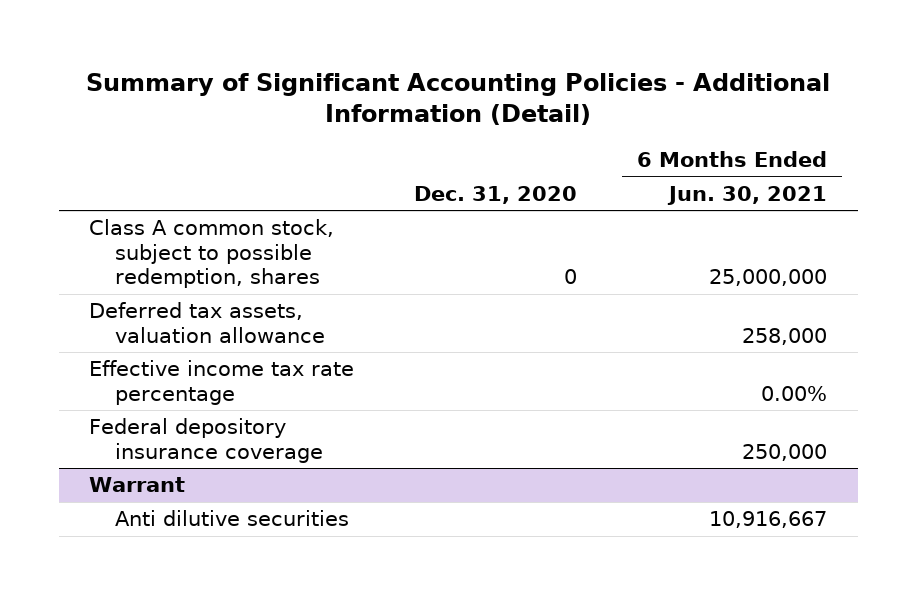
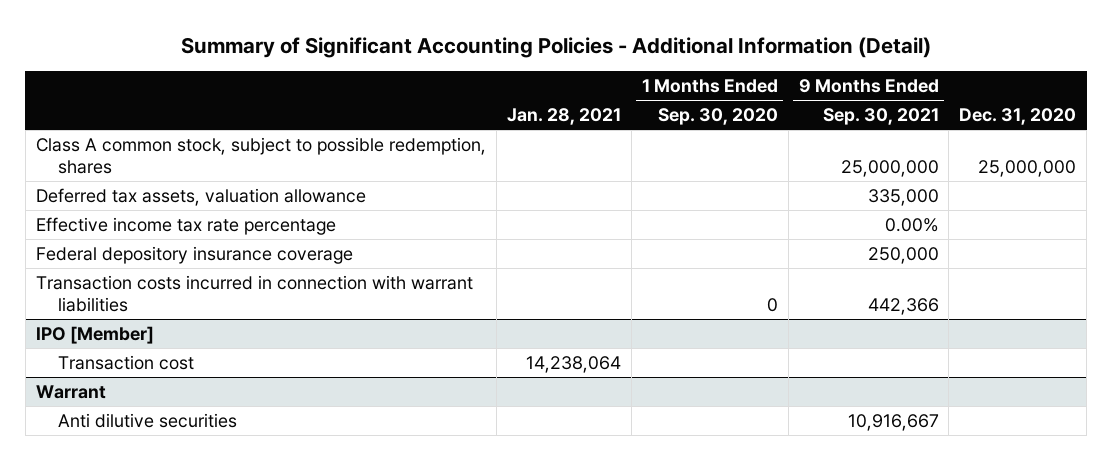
- | Dec. 31, 2020 | 6 Months Ended Jun. 30, 2021
+ | Jan. 28, 2021 | 1 Months Ended Sep. 30, 2020 | 9 Months Ended Sep. 30, 2021 | Dec. 31, 2020
- Class A common stock, subject to possible redemption, shares | 0 | 25,000,000
+ Class A common stock, subject to possible redemption, shares | | | 25,000,000 | 25,000,000
+ Transaction costs incurred in connection with warrant liabilities | | 0 | 442,366 |
+ IPO [Member]
+ Transaction cost | 14,238,064 | | |

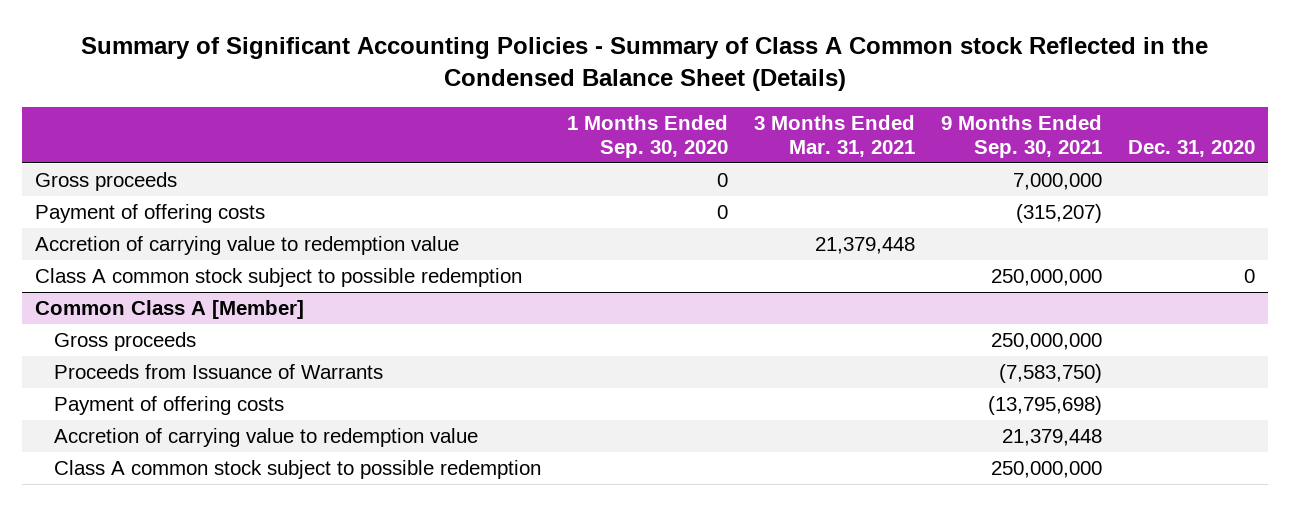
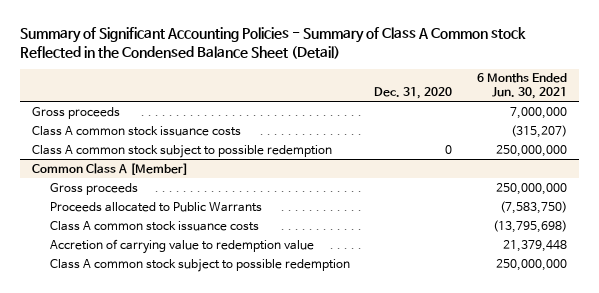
- Summary of Significant Accounting Policies - Summary of Class A Common stock Reflected in the Condensed Balance Sheet (Details)
+ Summary of Significant Accounting Policies - Summary of Class A Common stock Reflected in the Condensed Balance Sheet (Detail)
- | 1 Months Ended Sep. 30, 2020 | 3 Months Ended Mar. 31, 2021 | 9 Months Ended Sep. 30, 2021 | Dec. 31, 2020
+ | Dec. 31, 2020 | 6 Months Ended Jun. 30, 2021
- Payment of offering costs | 0 | | (315,207) |
- Accretion of carrying value to redemption value | | 21,379,448 | |
+ Class A common stock issuance costs | | (315,207)
@ Common Class A [Member]
- Proceeds from Issuance of Warrants | | | (7,583,750) |
- Payment of offering costs | | | (13,795,698) |
+ Proceeds allocated to Public Warrants | | (7,583,750)
+ Class A common stock issuance costs | | (13,795,698)

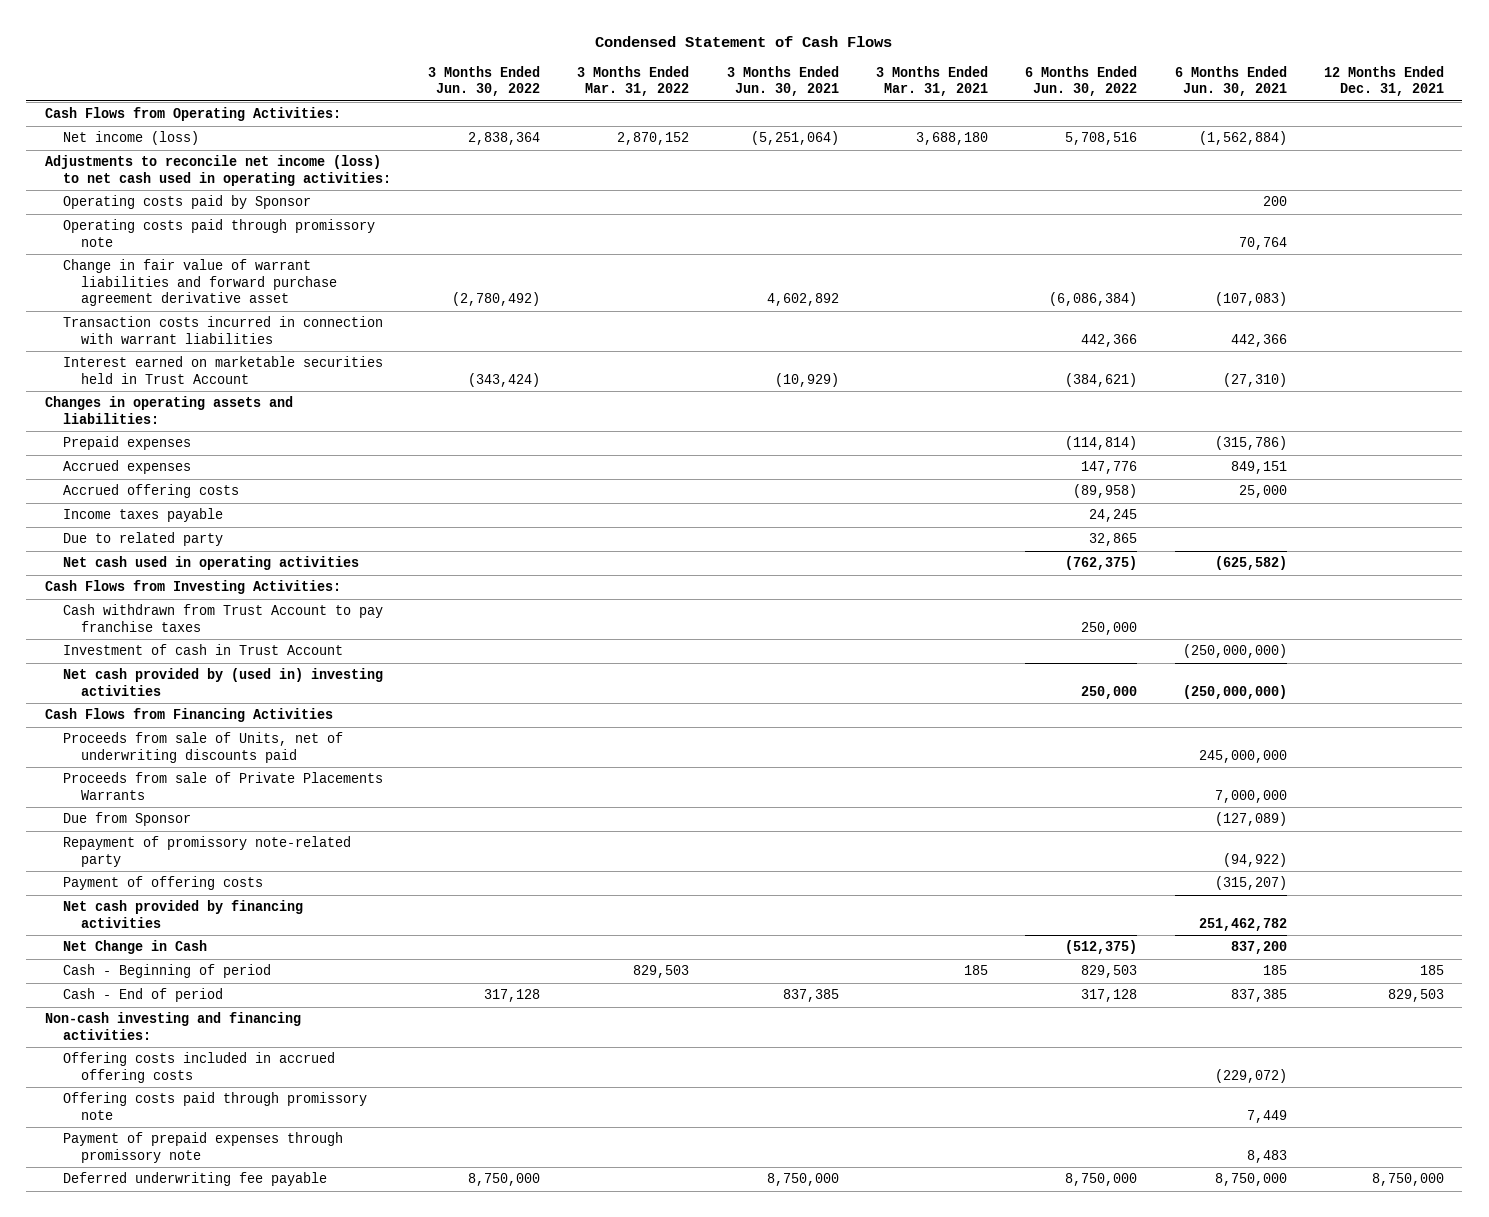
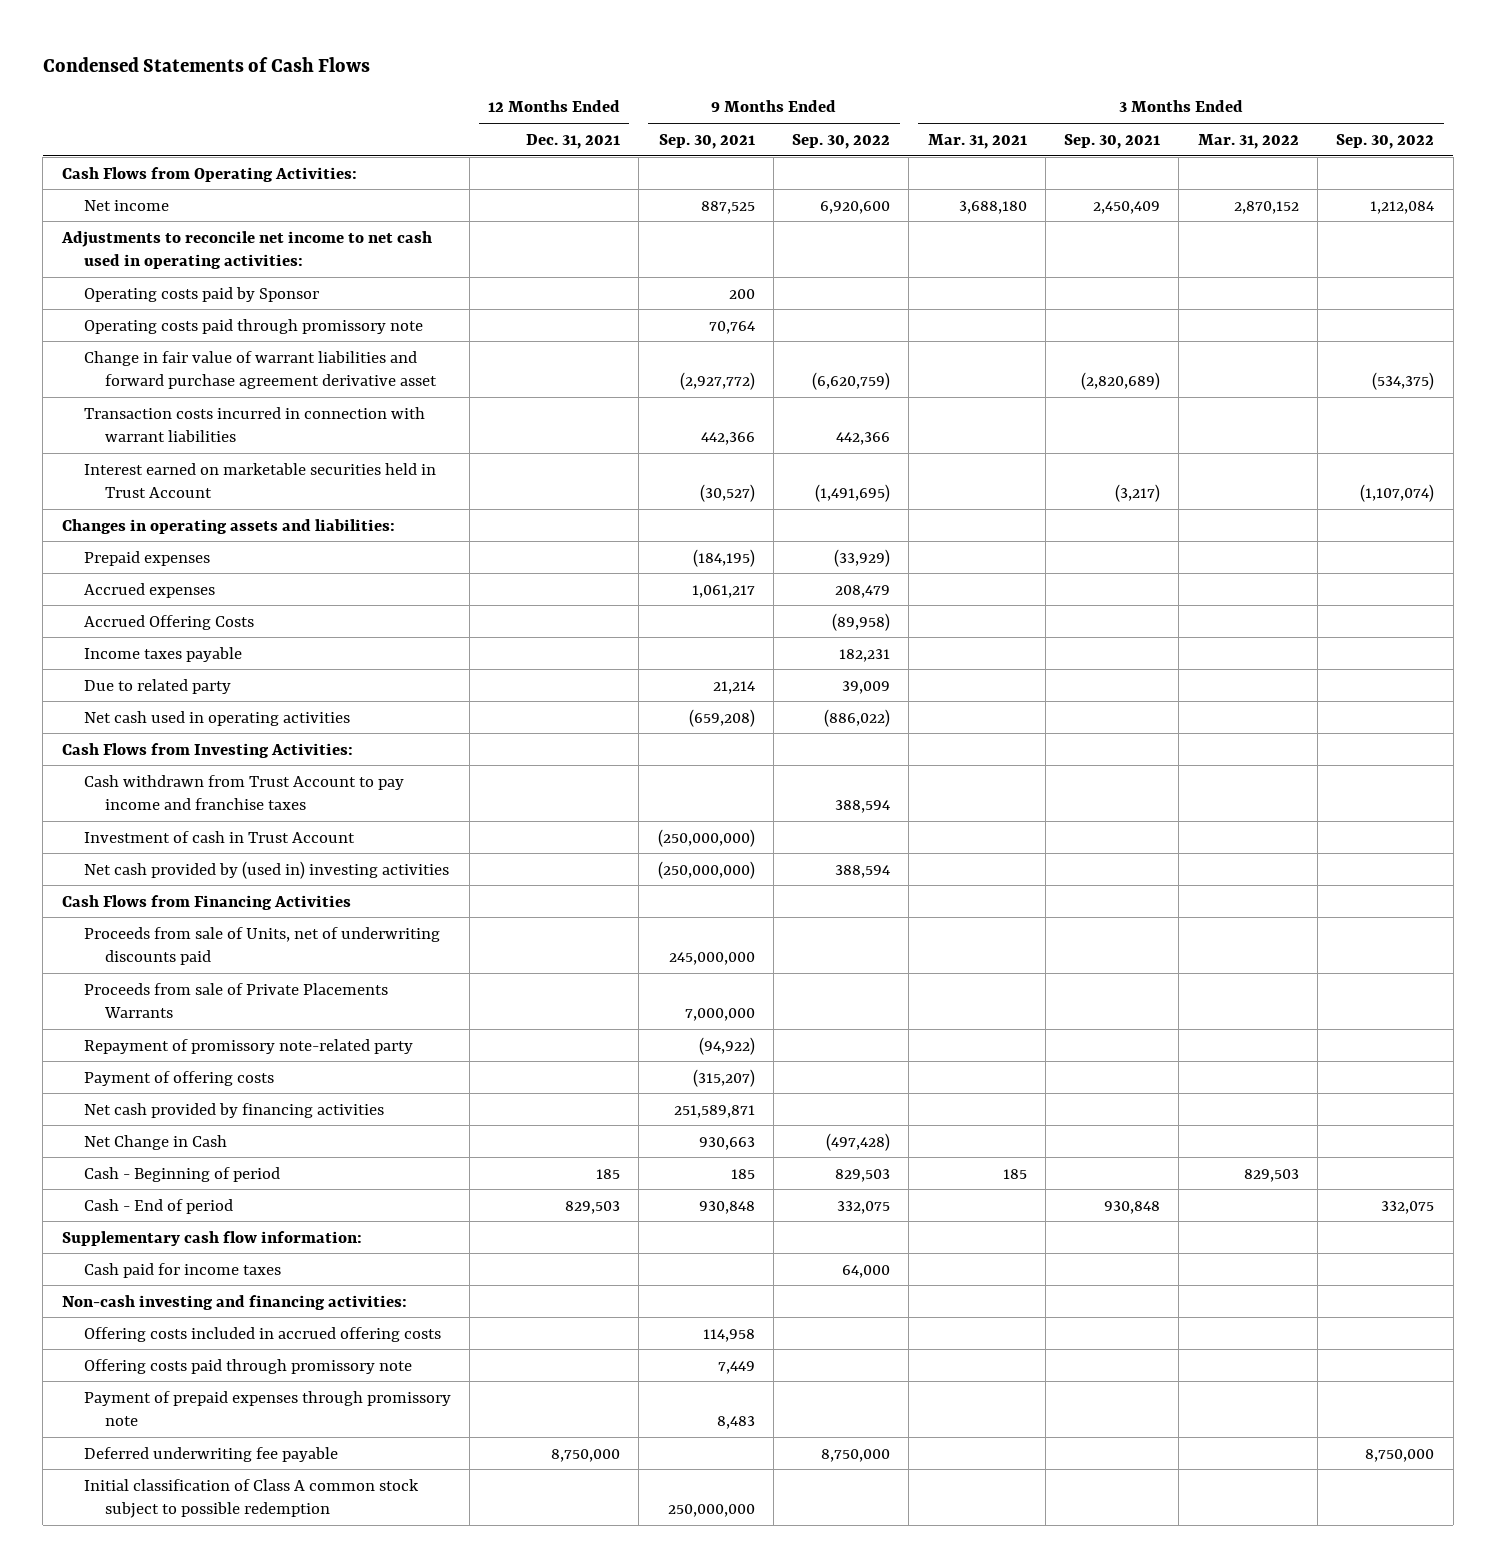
- Condensed Statement of Cash Flows
+ Condensed Statements of Cash Flows
- | 3 Months Ended Jun. 30, 2022 | 3 Months Ended Mar. 31, 2022 | 3 Months Ended Jun. 30, 2021 | 3 Months Ended Mar. 31, 2021 | 6 Months Ended Jun. 30, 2022 | 6 Months Ended Jun. 30, 2021 | 12 Months Ended Dec. 31, 2021
+ | 12 Months Ended Dec. 31, 2021 | 9 Months Ended Sep. 30, 2021 | 9 Months Ended Sep. 30, 2022 | 3 Months Ended Mar. 31, 2021 | 3 Months Ended Sep. 30, 2021 | 3 Months Ended Mar. 31, 2022 | 3 Months Ended Sep. 30, 2022
- Net income (loss) | 2,838,364 | 2,870,152 | (5,251,064) | 3,688,180 | 5,708,516 | (1,562,884) |
- Adjustments to reconcile net income (loss) to net cash used in operating activities:
+ Net income | | 887,525 | 6,920,600 | 3,688,180 | 2,450,409 | 2,870,152 | 1,212,084
+ Adjustments to reconcile net income to net cash used in operating activities:
- Accrued offering costs | | | | | (89,958) | 25,000 |
+ Accrued Offering Costs | | | (89,958) | | | |
- Cash withdrawn from Trust Account to pay franchise taxes | | | | | 250,000 | |
+ Cash withdrawn from Trust Account to pay income and franchise taxes | | | 388,594 | | | |
- Due from Sponsor | | | | | | (127,089) |
+ Supplementary cash flow information:
+ Cash paid for income taxes | | | 64,000 | | | |
+ Initial classification of Class A common stock subject to possible redemption | | 250,000,000 | | | | |

